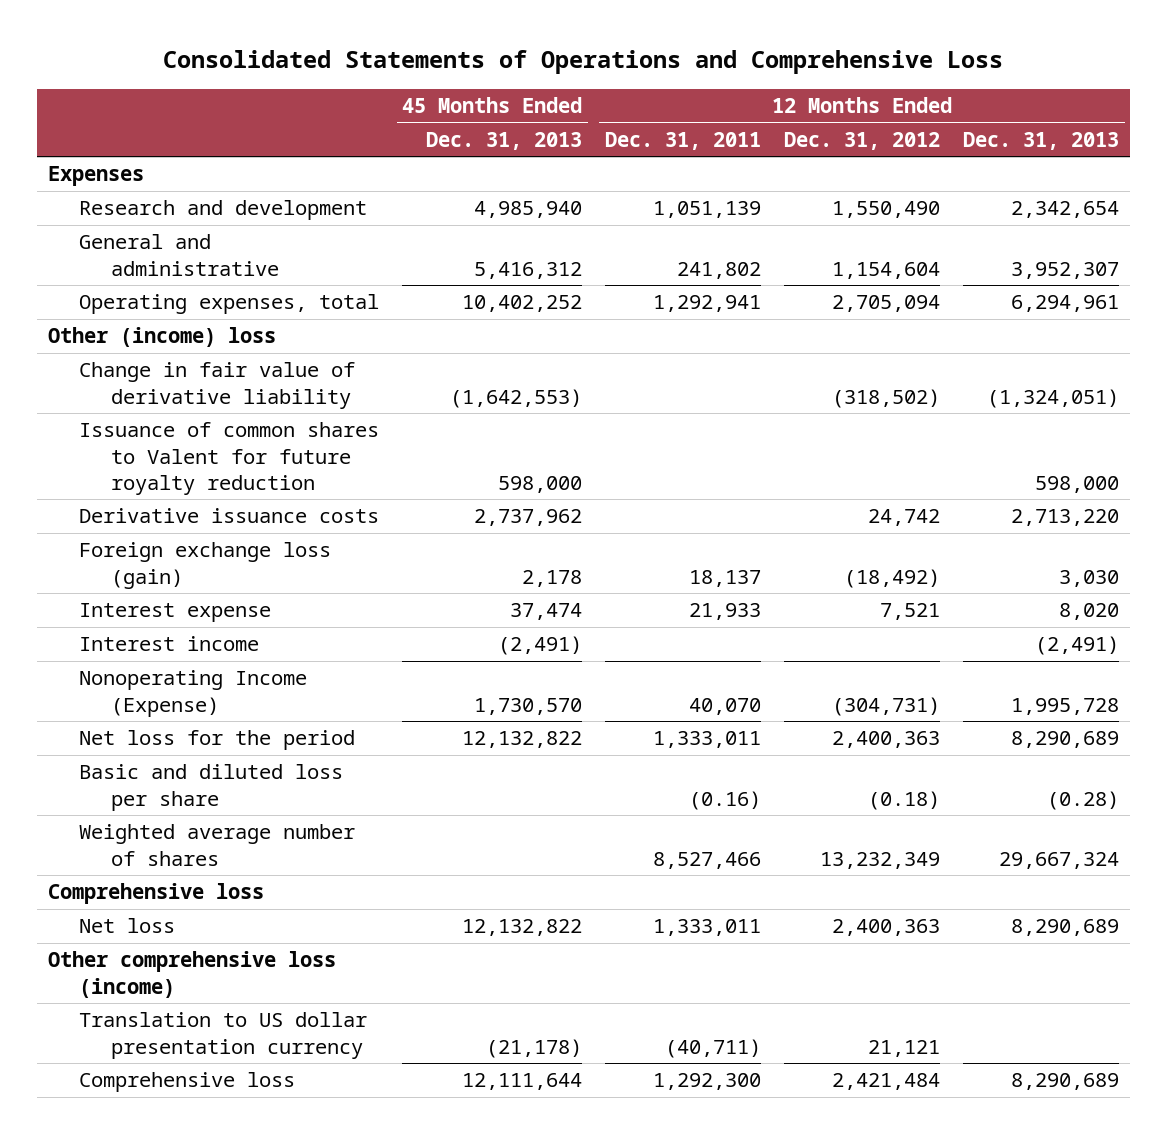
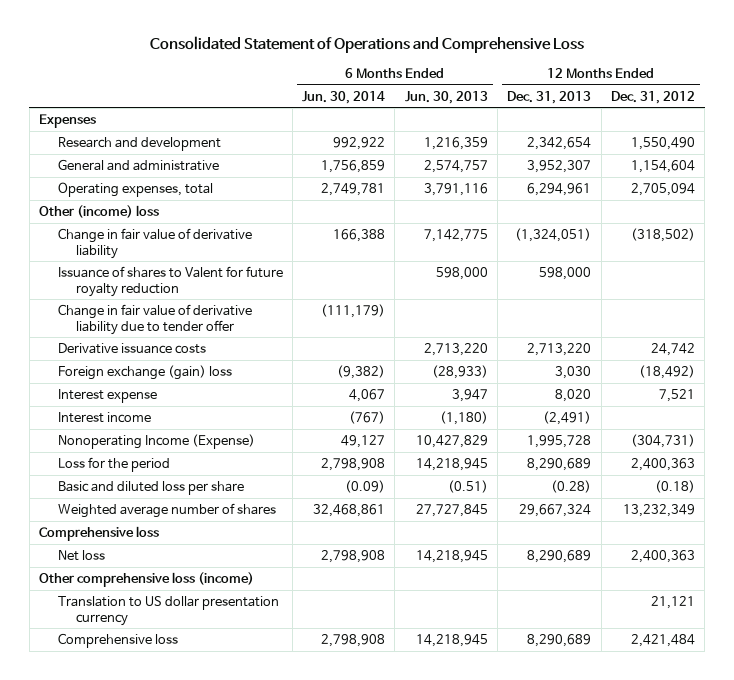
- Consolidated Statements of Operations and Comprehensive Loss
+ Consolidated Statement of Operations and Comprehensive Loss
- | 45 Months Ended Dec. 31, 2013 | 12 Months Ended Dec. 31, 2011 | 12 Months Ended Dec. 31, 2012 | 12 Months Ended Dec. 31, 2013
+ | 6 Months Ended Jun. 30, 2014 | 6 Months Ended Jun. 30, 2013 | 12 Months Ended Dec. 31, 2013 | 12 Months Ended Dec. 31, 2012
- Issuance of common shares to Valent for future royalty reduction | 598,000 | | | 598,000
+ Issuance of shares to Valent for future royalty reduction | | 598,000 | 598,000 |
+ Change in fair value of derivative liability due to tender offer | (111,179) | | |
- Foreign exchange loss (gain) | 2,178 | 18,137 | (18,492) | 3,030
+ Foreign exchange (gain) loss | (9,382) | (28,933) | 3,030 | (18,492)
- Net loss for the period | 12,132,822 | 1,333,011 | 2,400,363 | 8,290,689
+ Loss for the period | 2,798,908 | 14,218,945 | 8,290,689 | 2,400,363

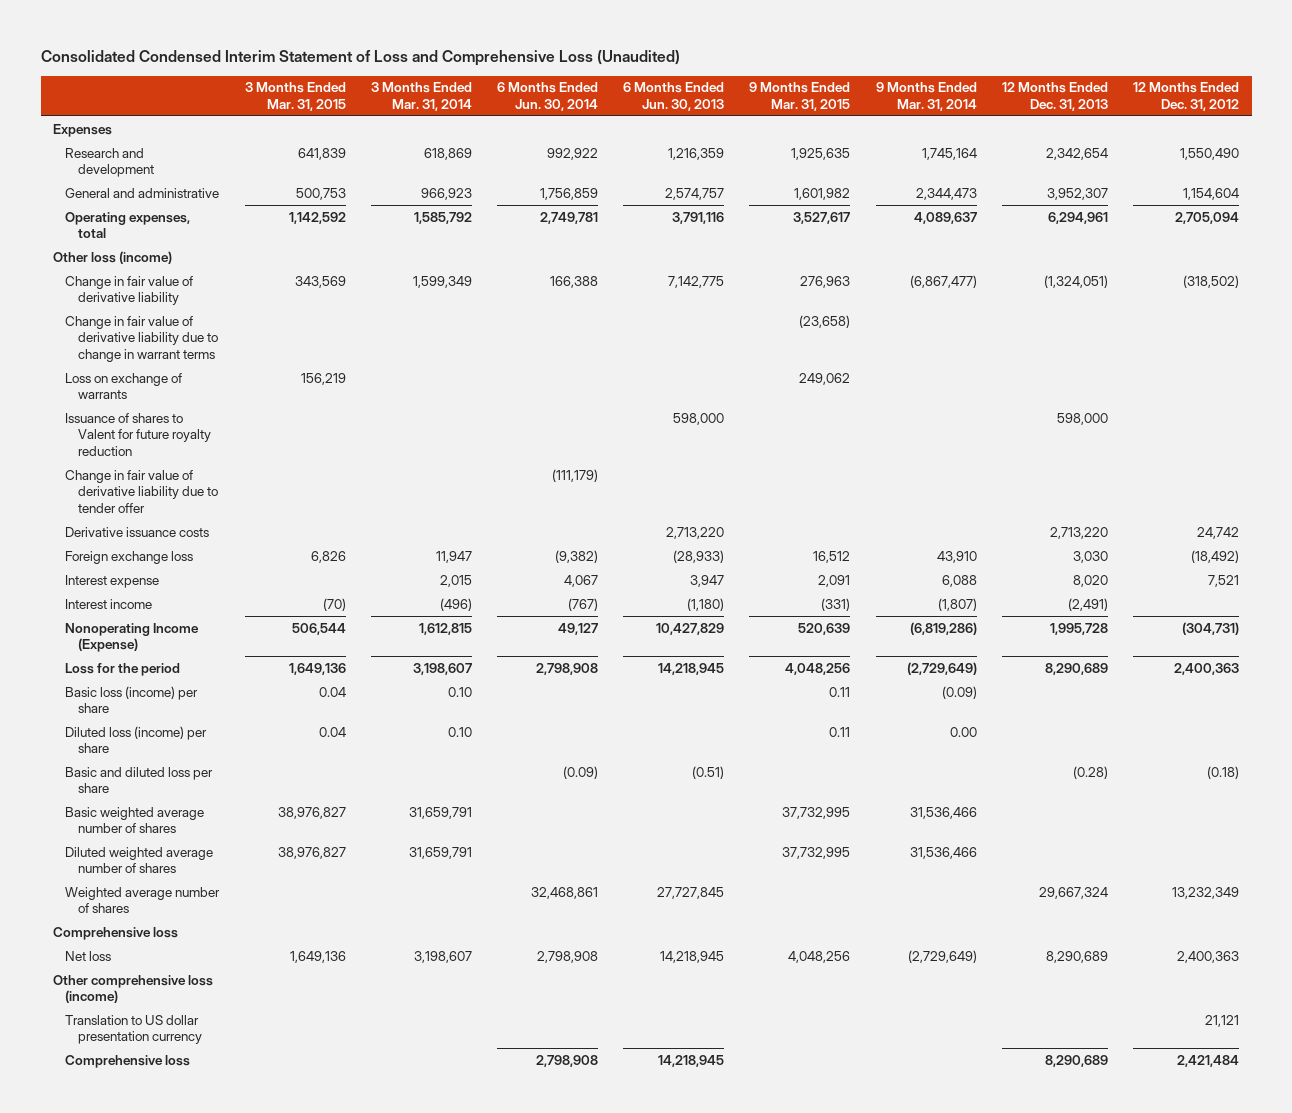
- Consolidated Statement of Operations and Comprehensive Loss
+ Consolidated Condensed Interim Statement of Loss and Comprehensive Loss (Unaudited)
- | 6 Months Ended Jun. 30, 2014 | 6 Months Ended Jun. 30, 2013 | 12 Months Ended Dec. 31, 2013 | 12 Months Ended Dec. 31, 2012
+ | 3 Months Ended Mar. 31, 2015 | 3 Months Ended Mar. 31, 2014 | 6 Months Ended Jun. 30, 2014 | 6 Months Ended Jun. 30, 2013 | 9 Months Ended Mar. 31, 2015 | 9 Months Ended Mar. 31, 2014 | 12 Months Ended Dec. 31, 2013 | 12 Months Ended Dec. 31, 2012
- Other (income) loss
+ Other loss (income)
+ Change in fair value of derivative liability due to change in warrant terms | | | | | (23,658) | | |
+ Loss on exchange of warrants | 156,219 | | | | 249,062 | | |
- Foreign exchange (gain) loss | (9,382) | (28,933) | 3,030 | (18,492)
+ Foreign exchange loss | 6,826 | 11,947 | (9,382) | (28,933) | 16,512 | 43,910 | 3,030 | (18,492)
+ Basic loss (income) per share | 0.04 | 0.10 | | | 0.11 | (0.09) | |
+ Diluted loss (income) per share | 0.04 | 0.10 | | | 0.11 | 0.00 | |
+ Basic weighted average number of shares | 38,976,827 | 31,659,791 | | | 37,732,995 | 31,536,466 | |
+ Diluted weighted average number of shares | 38,976,827 | 31,659,791 | | | 37,732,995 | 31,536,466 | |

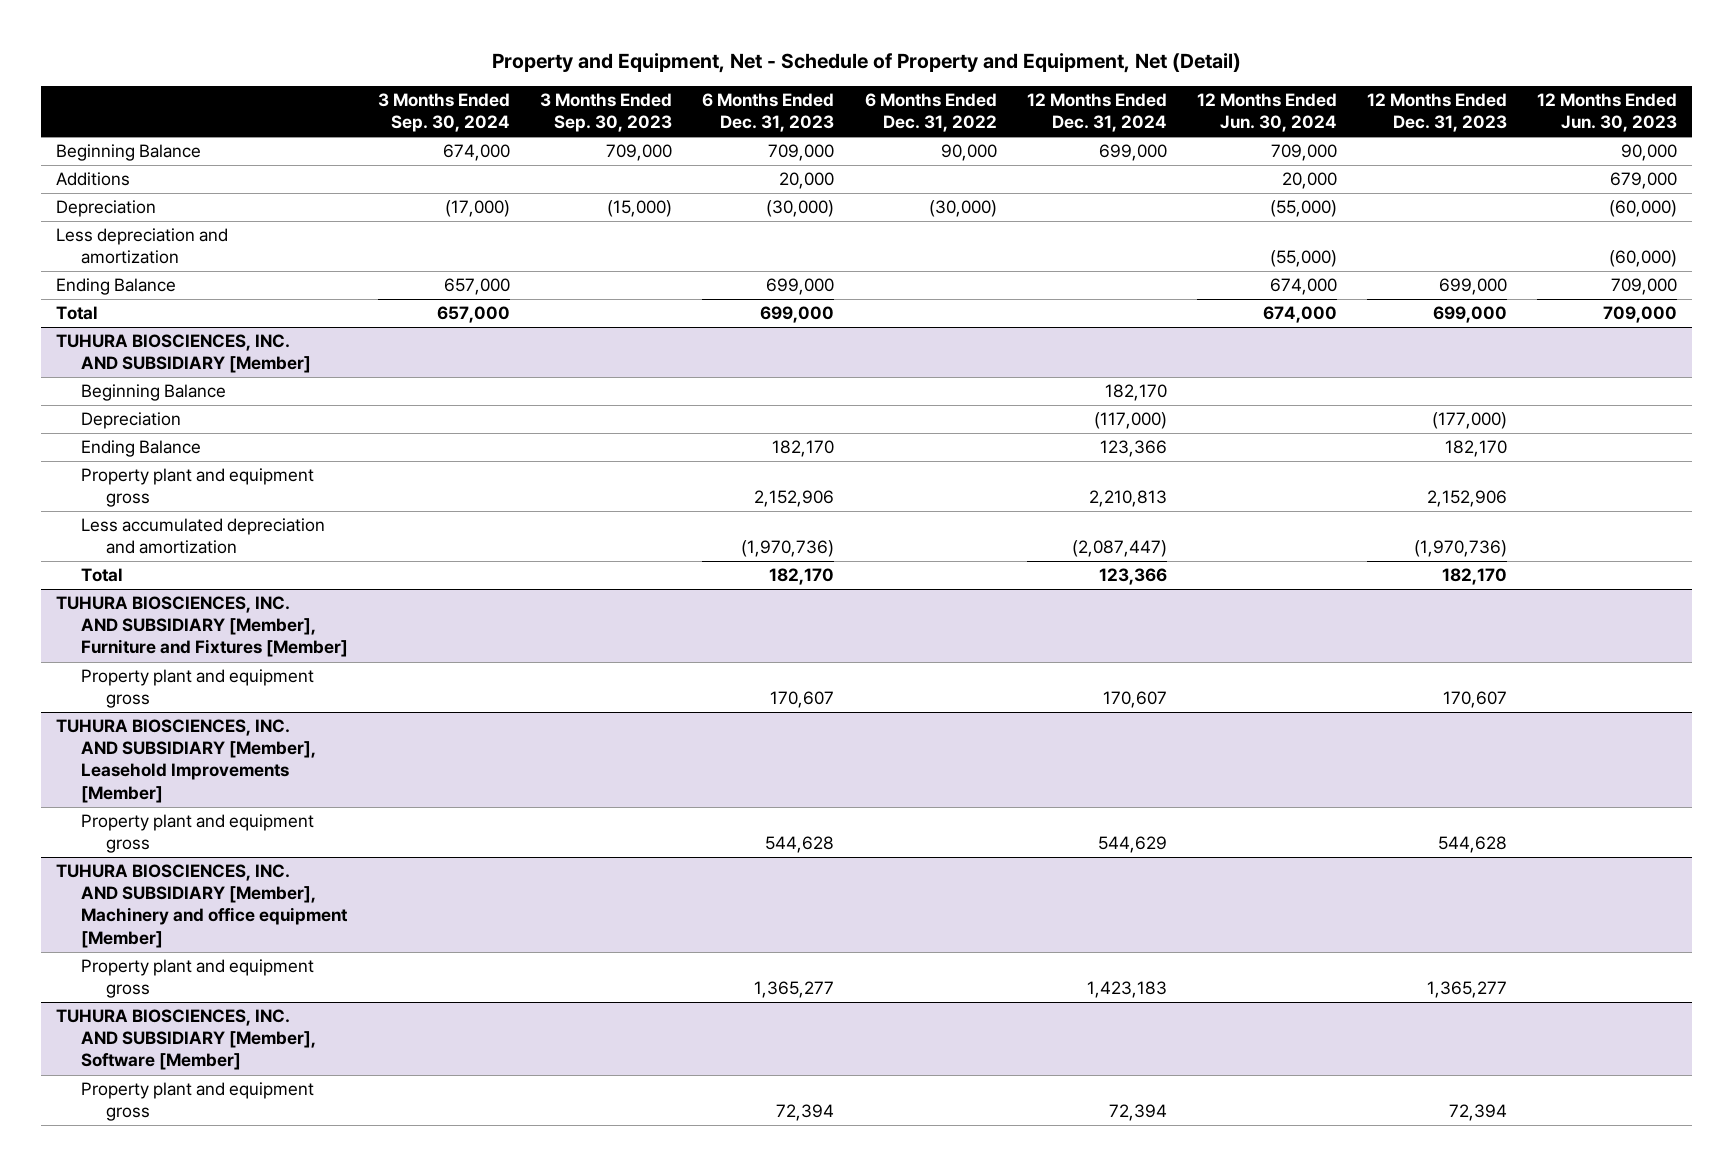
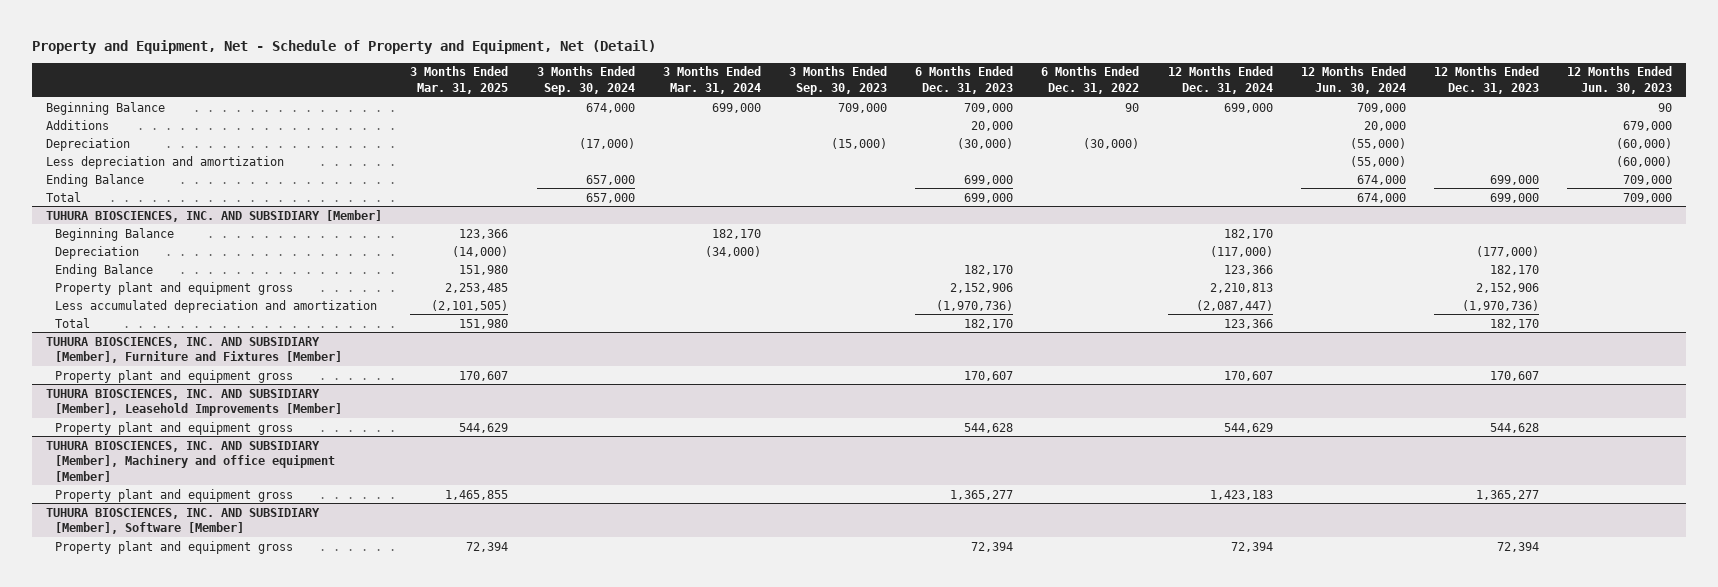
- | 3 Months Ended Sep. 30, 2024 | 3 Months Ended Sep. 30, 2023 | 6 Months Ended Dec. 31, 2023 | 6 Months Ended Dec. 31, 2022 | 12 Months Ended Dec. 31, 2024 | 12 Months Ended Jun. 30, 2024 | 12 Months Ended Dec. 31, 2023 | 12 Months Ended Jun. 30, 2023
+ | 3 Months Ended Mar. 31, 2025 | 3 Months Ended Sep. 30, 2024 | 3 Months Ended Mar. 31, 2024 | 3 Months Ended Sep. 30, 2023 | 6 Months Ended Dec. 31, 2023 | 6 Months Ended Dec. 31, 2022 | 12 Months Ended Dec. 31, 2024 | 12 Months Ended Jun. 30, 2024 | 12 Months Ended Dec. 31, 2023 | 12 Months Ended Jun. 30, 2023
- Beginning Balance | 674,000 | 709,000 | 709,000 | 90,000 | 699,000 | 709,000 | | 90,000
+ Beginning Balance | | 674,000 | 699,000 | 709,000 | 709,000 | 90 | 699,000 | 709,000 | | 90

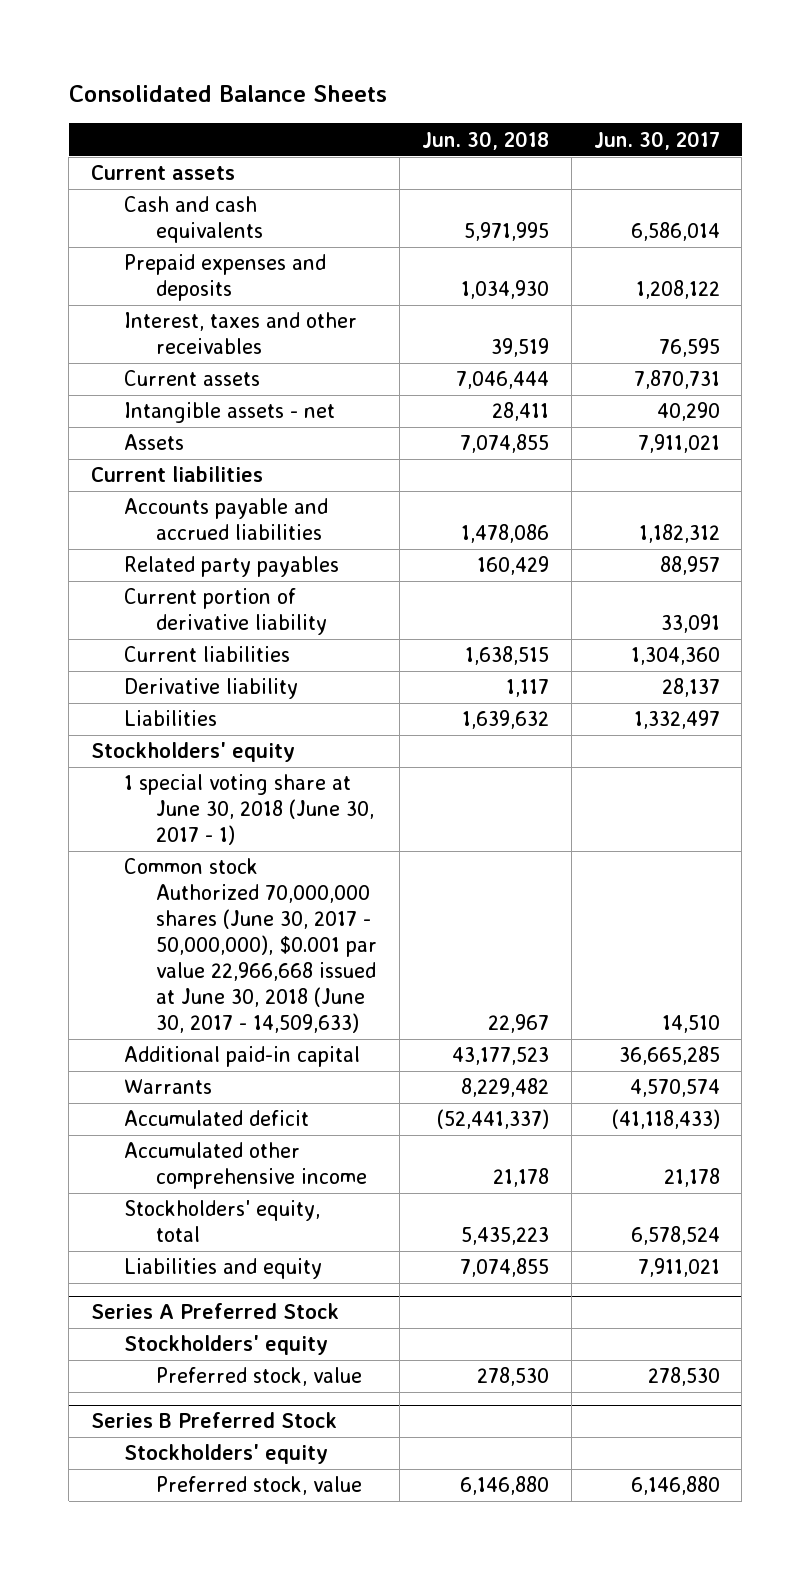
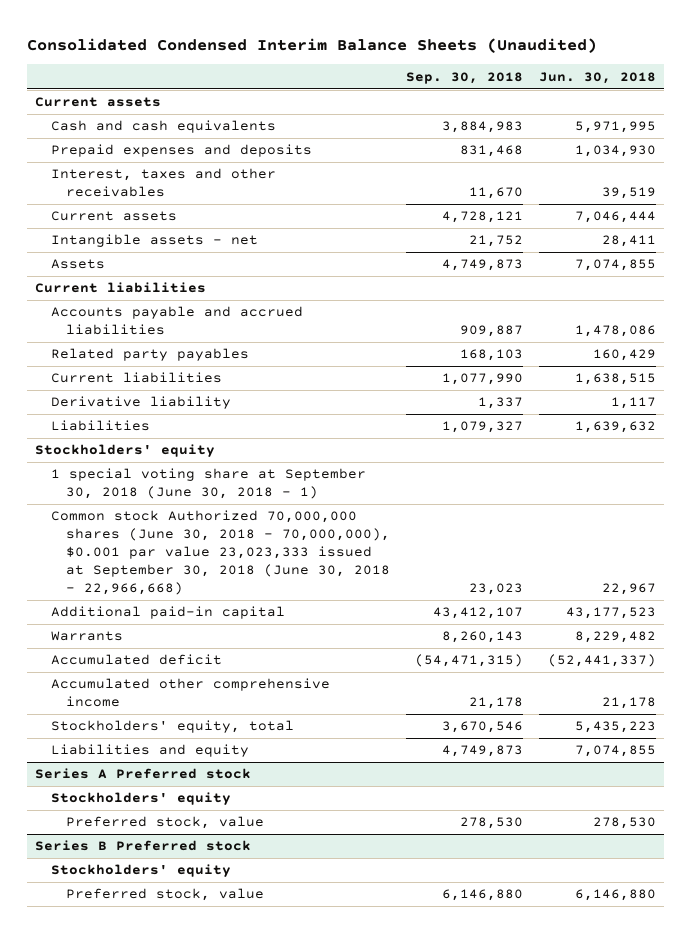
- Consolidated Balance Sheets
+ Consolidated Condensed Interim Balance Sheets (Unaudited)
- | Jun. 30, 2018 | Jun. 30, 2017
+ | Sep. 30, 2018 | Jun. 30, 2018
- Current portion of derivative liability | | 33,091
- 1 special voting share at June 30, 2018 (June 30, 2017 - 1)
- Common stock Authorized 70,000,000 shares (June 30, 2017 - 50,000,000), $0.001 par value 22,966,668 issued at June 30, 2018 (June 30, 2017 - 14,509,633) | 22,967 | 14,510
+ 1 special voting share at September 30, 2018 (June 30, 2018 - 1)
+ Common stock Authorized 70,000,000 shares (June 30, 2018 - 70,000,000), $0.001 par value 23,023,333 issued at September 30, 2018 (June 30, 2018 - 22,966,668) | 23,023 | 22,967
- Series A Preferred Stock
+ Series A Preferred stock
- Series B Preferred Stock
+ Series B Preferred stock

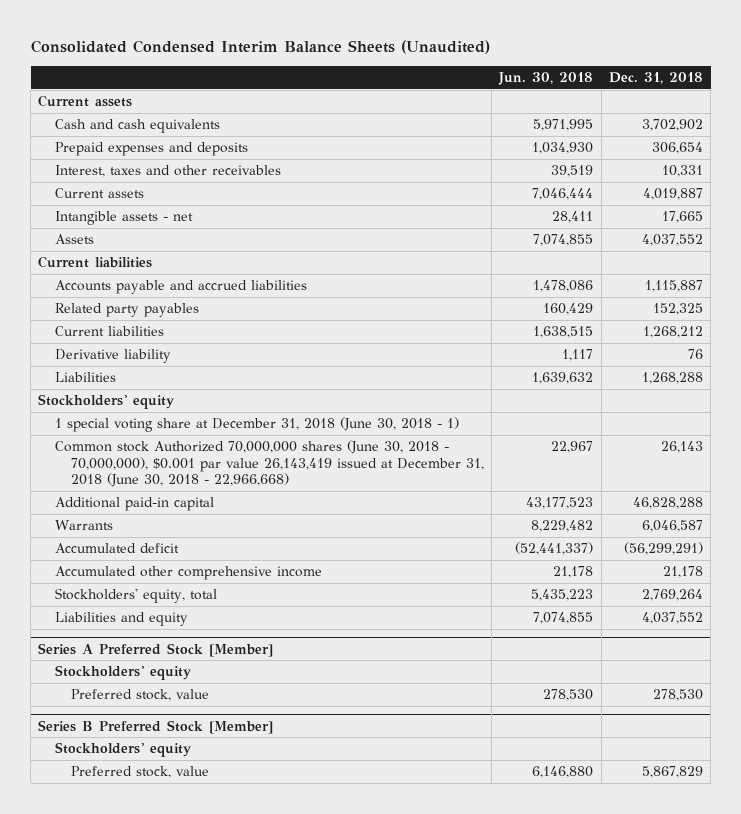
- | Sep. 30, 2018 | Jun. 30, 2018
+ | Jun. 30, 2018 | Dec. 31, 2018
- 1 special voting share at September 30, 2018 (June 30, 2018 - 1)
- Common stock Authorized 70,000,000 shares (June 30, 2018 - 70,000,000), $0.001 par value 23,023,333 issued at September 30, 2018 (June 30, 2018 - 22,966,668) | 23,023 | 22,967
+ 1 special voting share at December 31, 2018 (June 30, 2018 - 1)
+ Common stock Authorized 70,000,000 shares (June 30, 2018 - 70,000,000), $0.001 par value 26,143,419 issued at December 31, 2018 (June 30, 2018 - 22,966,668) | 22,967 | 26,143
- Series A Preferred stock
+ Series A Preferred Stock [Member]
- Series B Preferred stock
+ Series B Preferred Stock [Member]

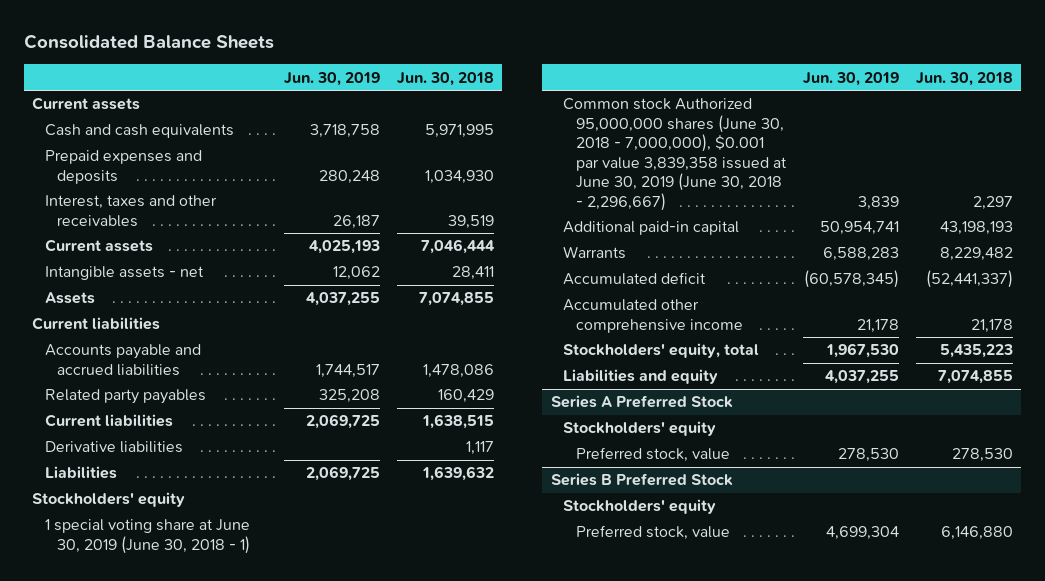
- Consolidated Condensed Interim Balance Sheets (Unaudited)
+ Consolidated Balance Sheets
- | Jun. 30, 2018 | Dec. 31, 2018
+ | Jun. 30, 2019 | Jun. 30, 2018
- Derivative liability | 1,117 | 76
+ Derivative liabilities | | 1,117
- 1 special voting share at December 31, 2018 (June 30, 2018 - 1)
- Common stock Authorized 70,000,000 shares (June 30, 2018 - 70,000,000), $0.001 par value 26,143,419 issued at December 31, 2018 (June 30, 2018 - 22,966,668) | 22,967 | 26,143
- Additional paid-in capital | 43,177,523 | 46,828,288
+ 1 special voting share at June 30, 2019 (June 30, 2018 - 1)
+ Common stock Authorized 95,000,000 shares (June 30, 2018 - 7,000,000), $0.001 par value 3,839,358 issued at June 30, 2019 (June 30, 2018 - 2,296,667) | 3,839 | 2,297
+ Additional paid-in capital | 50,954,741 | 43,198,193
- Series A Preferred Stock [Member]
+ Series A Preferred Stock
- Series B Preferred Stock [Member]
+ Series B Preferred Stock

